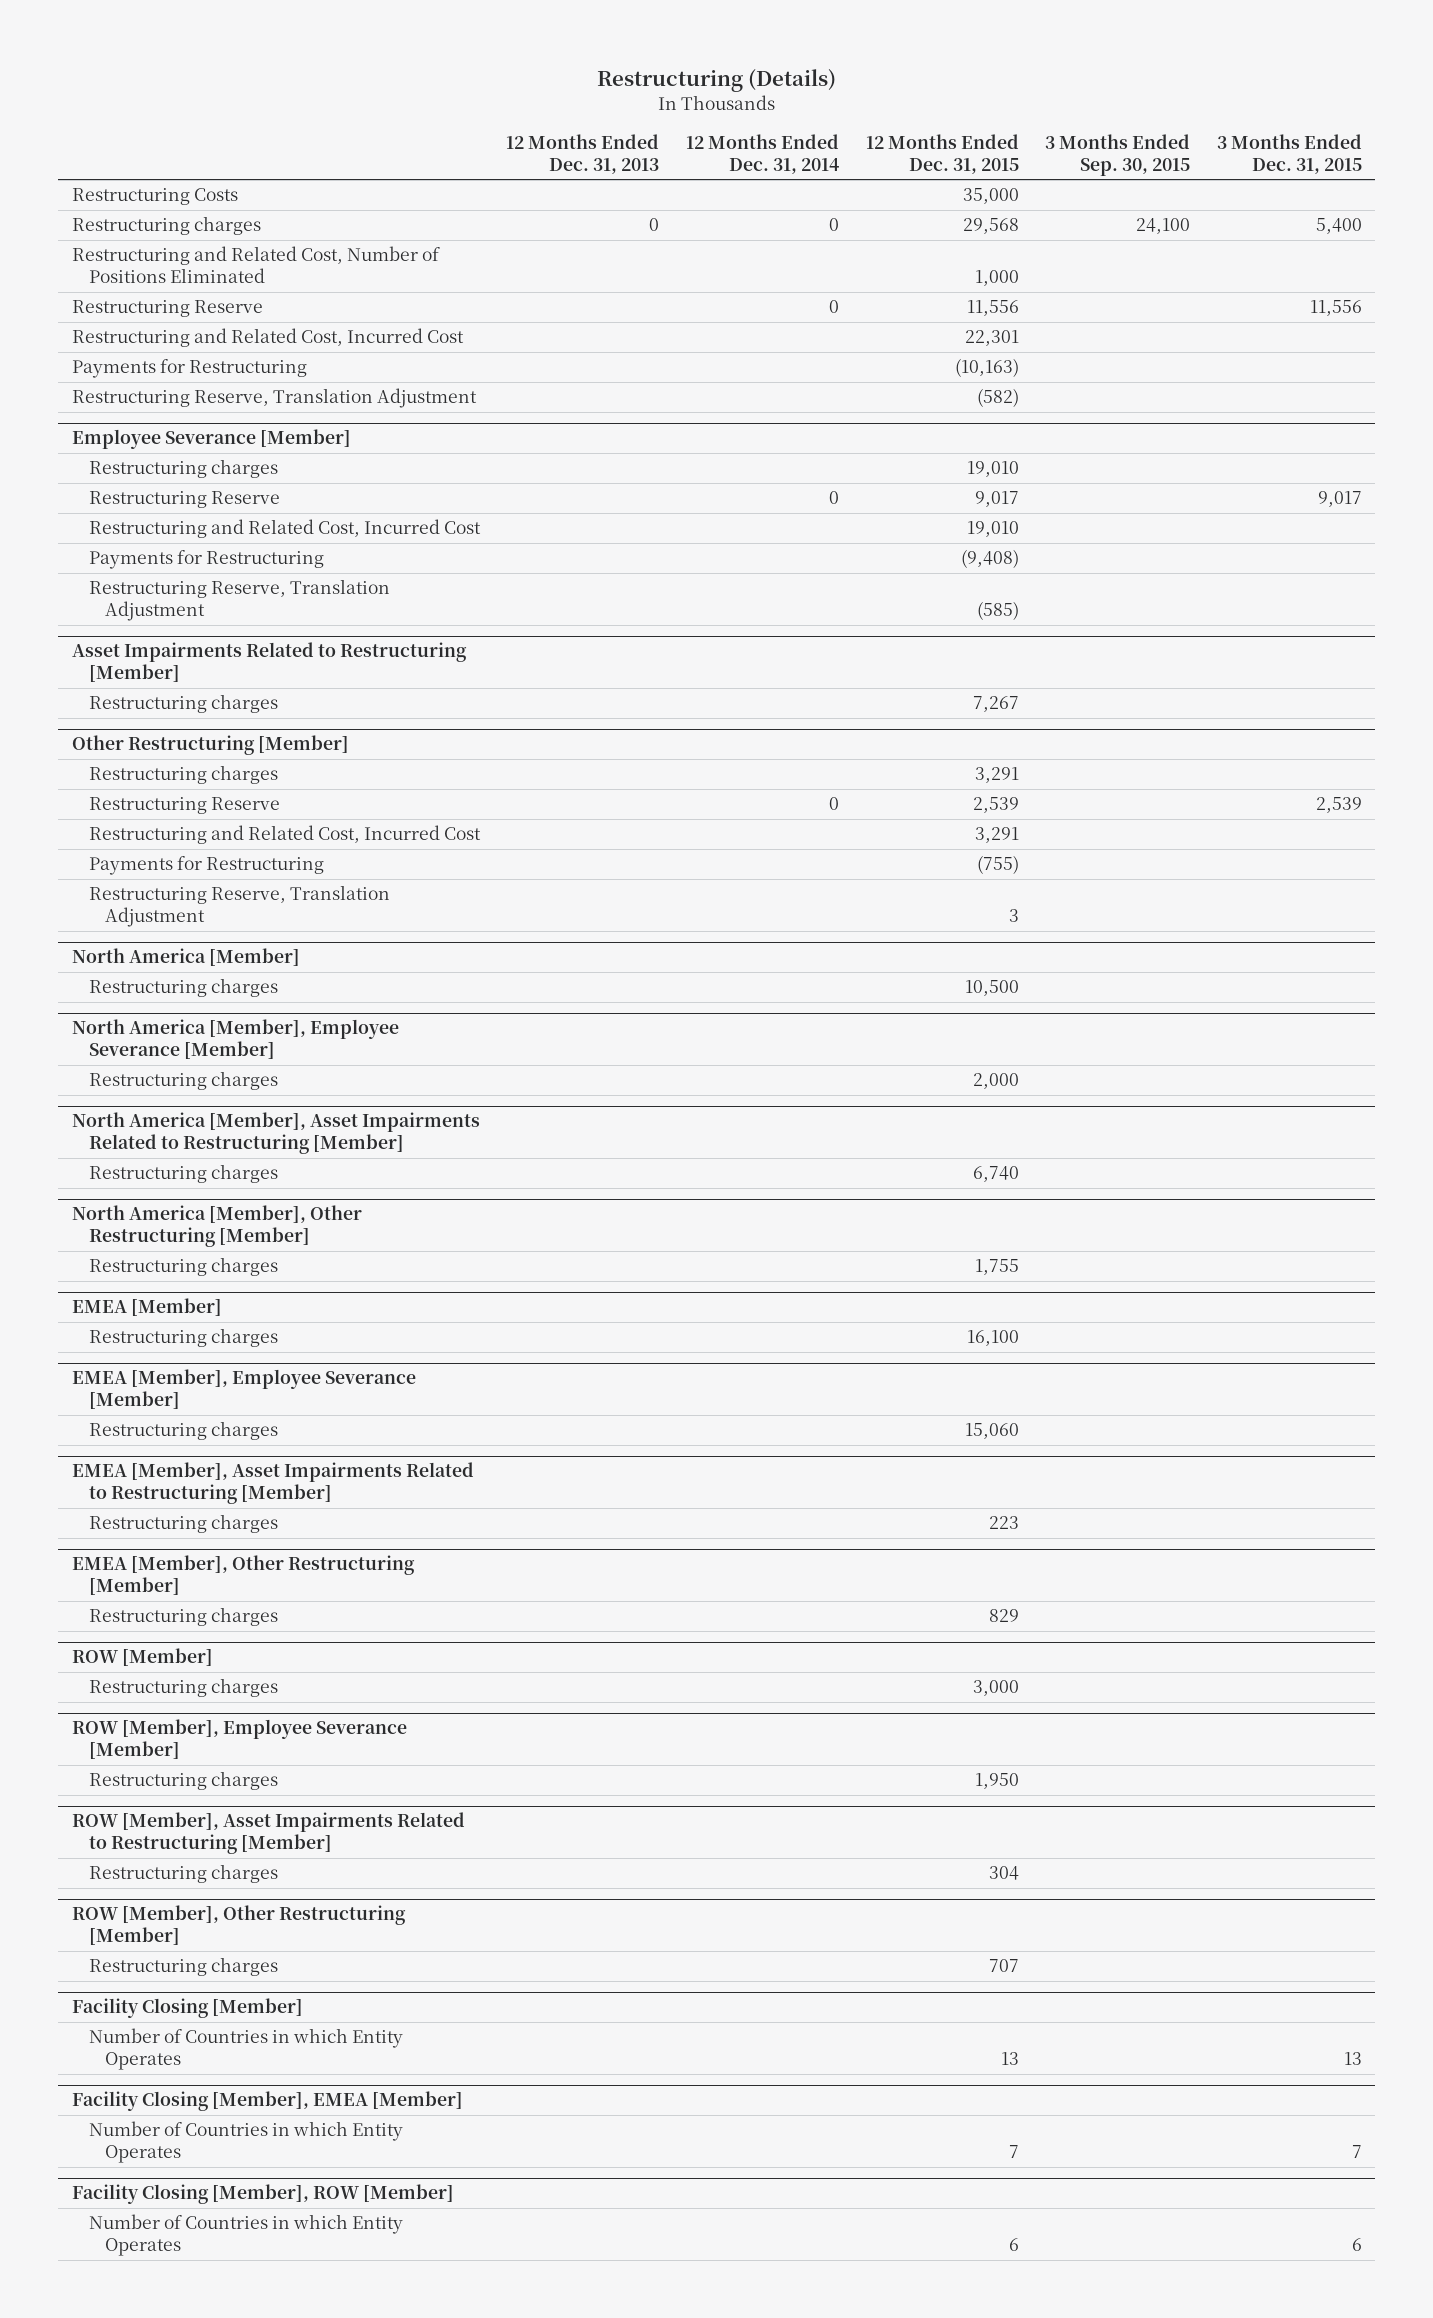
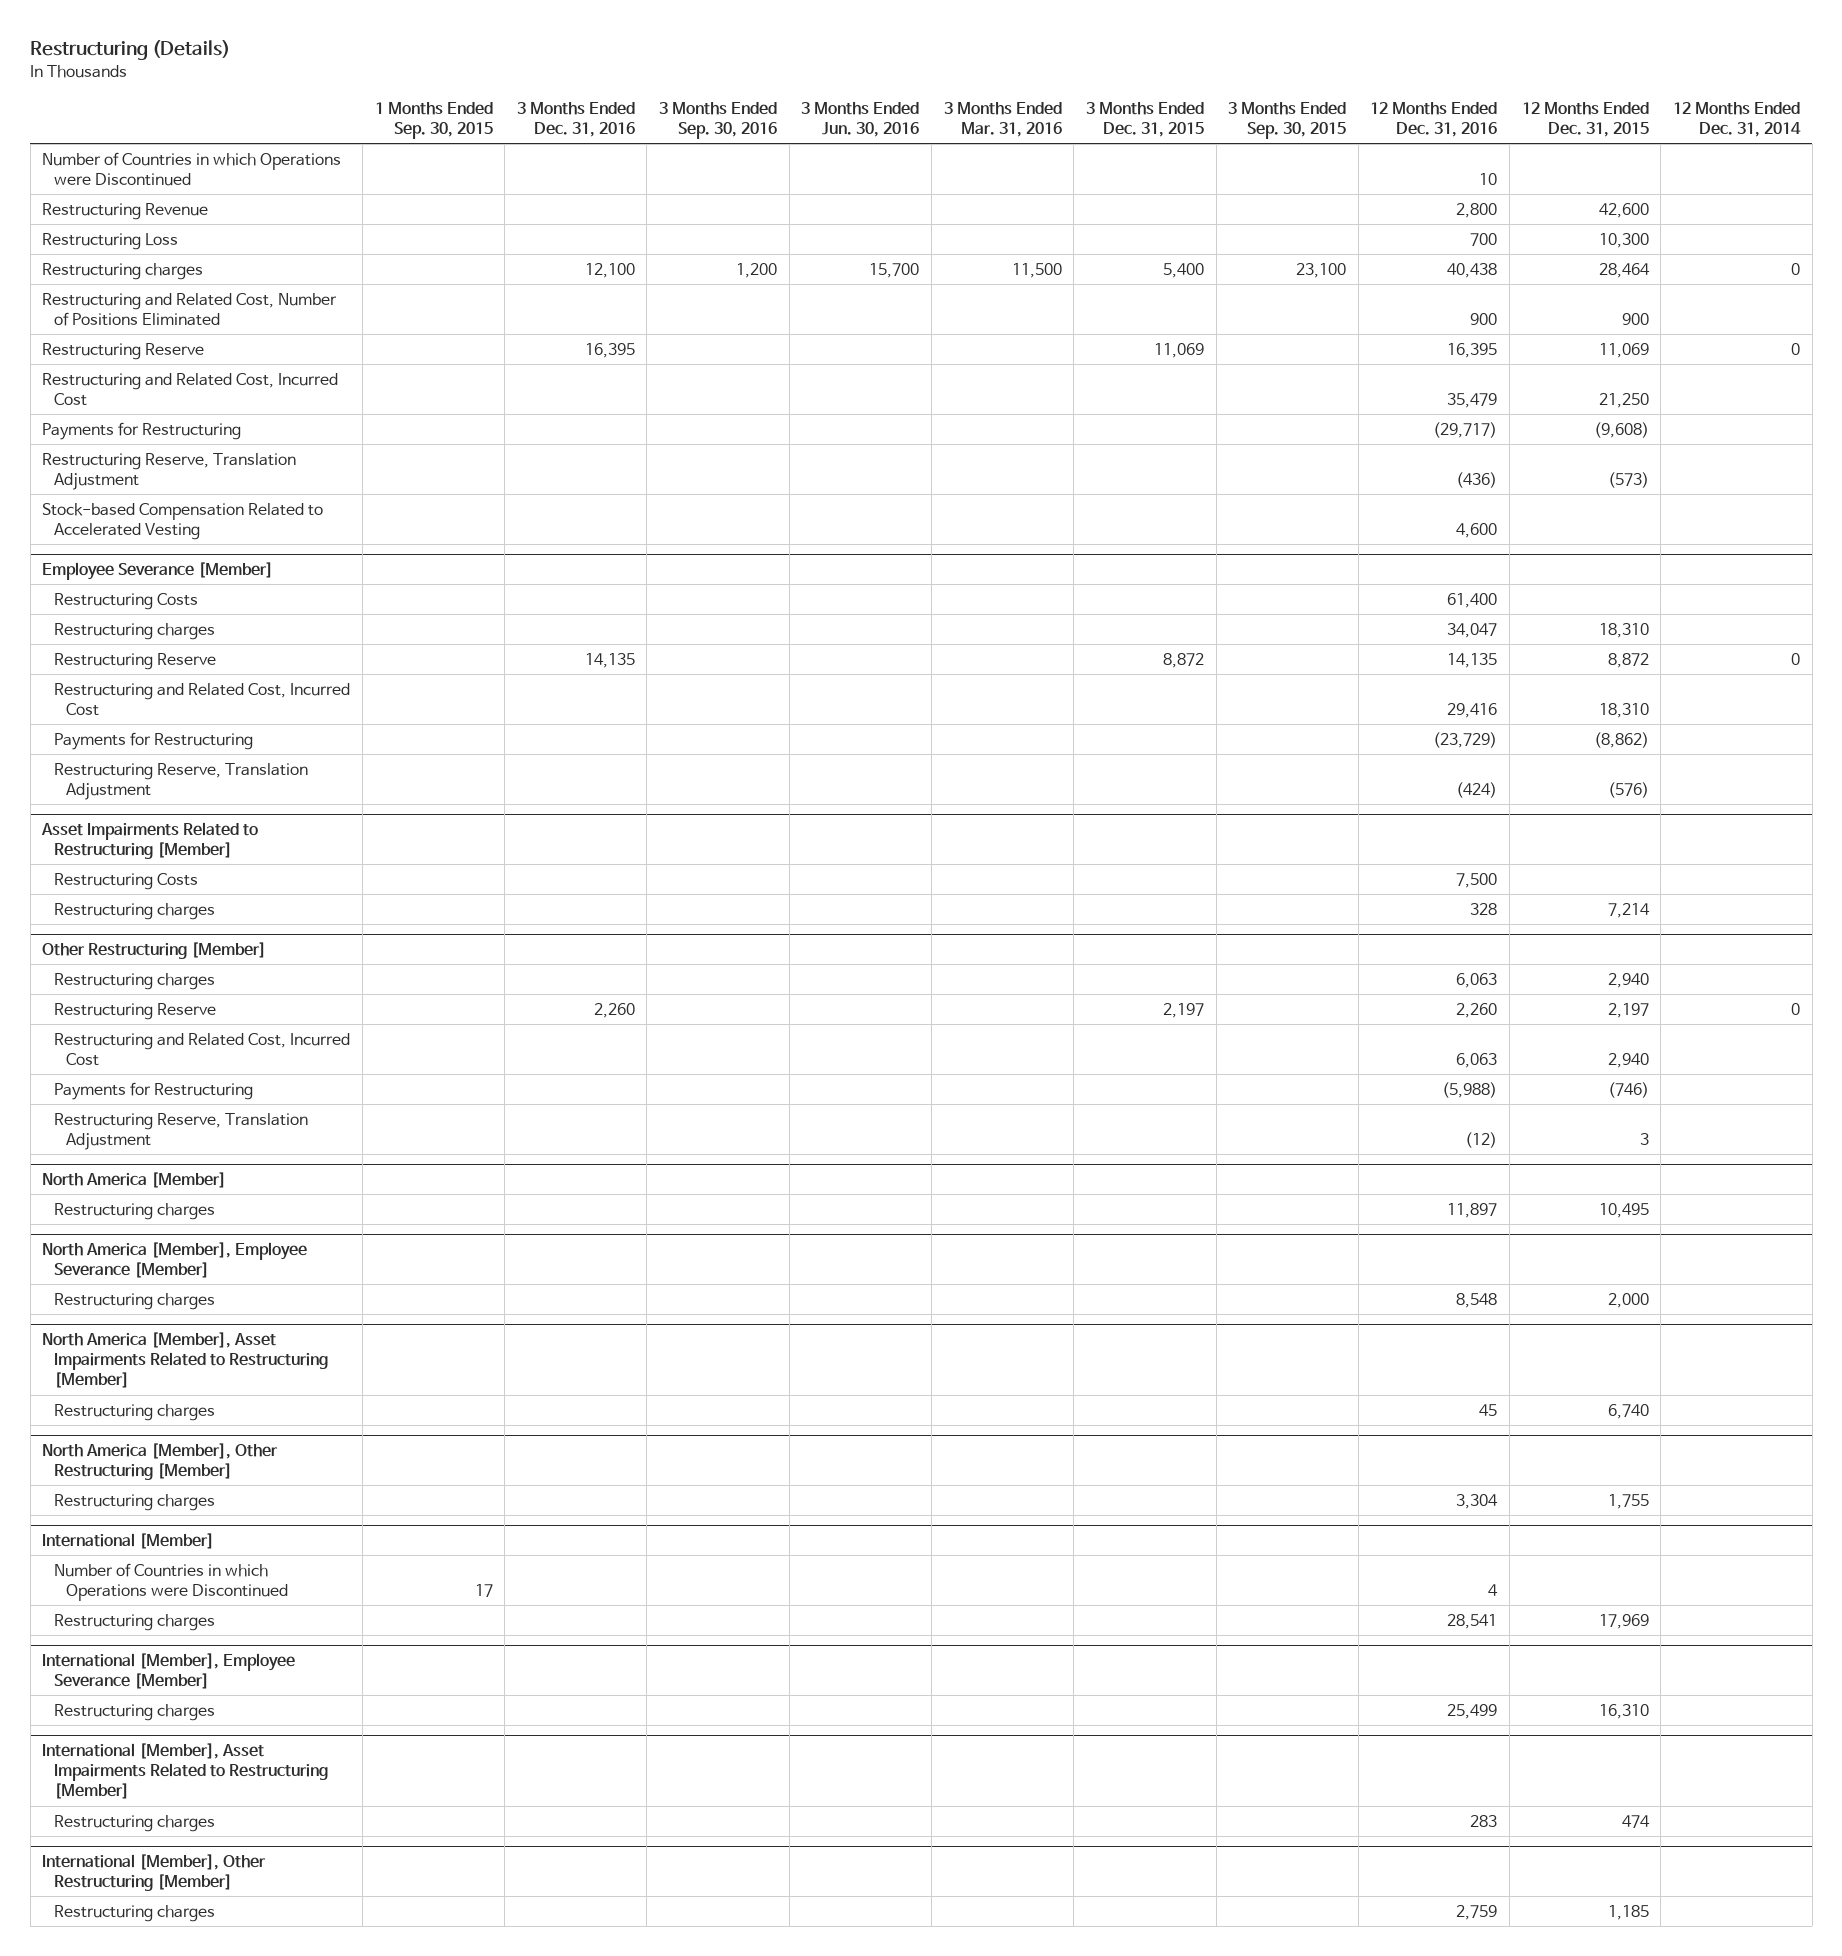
- | 12 Months Ended Dec. 31, 2013 | 12 Months Ended Dec. 31, 2014 | 12 Months Ended Dec. 31, 2015 | 3 Months Ended Sep. 30, 2015 | 3 Months Ended Dec. 31, 2015
+ | 1 Months Ended Sep. 30, 2015 | 3 Months Ended Dec. 31, 2016 | 3 Months Ended Sep. 30, 2016 | 3 Months Ended Jun. 30, 2016 | 3 Months Ended Mar. 31, 2016 | 3 Months Ended Dec. 31, 2015 | 3 Months Ended Sep. 30, 2015 | 12 Months Ended Dec. 31, 2016 | 12 Months Ended Dec. 31, 2015 | 12 Months Ended Dec. 31, 2014
- Restructuring Costs | | | 35,000 | |
- Restructuring charges | 0 | 0 | 29,568 | 24,100 | 5,400
- Restructuring and Related Cost, Number of Positions Eliminated | | | 1,000 | |
- Restructuring Reserve | | 0 | 11,556 | | 11,556
- Restructuring and Related Cost, Incurred Cost | | | 22,301 | |
- Payments for Restructuring | | | (10,163) | |
- Restructuring Reserve, Translation Adjustment | | | (582) | |
+ Number of Countries in which Operations were Discontinued | | | | | | | | 10 | |
+ Restructuring Revenue | | | | | | | | 2,800 | 42,600 |
+ Restructuring Loss | | | | | | | | 700 | 10,300 |
+ Restructuring charges | | 12,100 | 1,200 | 15,700 | 11,500 | 5,400 | 23,100 | 40,438 | 28,464 | 0
+ Restructuring and Related Cost, Number of Positions Eliminated | | | | | | | | 900 | 900 |
+ Restructuring Reserve | | 16,395 | | | | 11,069 | | 16,395 | 11,069 | 0
+ Restructuring and Related Cost, Incurred Cost | | | | | | | | 35,479 | 21,250 |
+ Payments for Restructuring | | | | | | | | (29,717) | (9,608) |
+ Restructuring Reserve, Translation Adjustment | | | | | | | | (436) | (573) |
+ Stock-based Compensation Related to Accelerated Vesting | | | | | | | | 4,600 | |
@ Employee Severance [Member]
- Restructuring charges | | | 19,010 | |
- Restructuring Reserve | | 0 | 9,017 | | 9,017
- Restructuring and Related Cost, Incurred Cost | | | 19,010 | |
- Payments for Restructuring | | | (9,408) | |
- Restructuring Reserve, Translation Adjustment | | | (585) | |
+ Restructuring Costs | | | | | | | | 61,400 | |
+ Restructuring charges | | | | | | | | 34,047 | 18,310 |
+ Restructuring Reserve | | 14,135 | | | | 8,872 | | 14,135 | 8,872 | 0
+ Restructuring and Related Cost, Incurred Cost | | | | | | | | 29,416 | 18,310 |
+ Payments for Restructuring | | | | | | | | (23,729) | (8,862) |
+ Restructuring Reserve, Translation Adjustment | | | | | | | | (424) | (576) |
@ Asset Impairments Related to Restructuring [Member]
- Restructuring charges | | | 7,267 | |
+ Restructuring Costs | | | | | | | | 7,500 | |
+ Restructuring charges | | | | | | | | 328 | 7,214 |
@ Other Restructuring [Member]
- Restructuring charges | | | 3,291 | |
- Restructuring Reserve | | 0 | 2,539 | | 2,539
- Restructuring and Related Cost, Incurred Cost | | | 3,291 | |
- Payments for Restructuring | | | (755) | |
+ Restructuring charges | | | | | | | | 6,063 | 2,940 |
+ Restructuring Reserve | | 2,260 | | | | 2,197 | | 2,260 | 2,197 | 0
+ Restructuring and Related Cost, Incurred Cost | | | | | | | | 6,063 | 2,940 |
+ Payments for Restructuring | | | | | | | | (5,988) | (746) |
@ North America [Member]
- Restructuring charges | | | 10,500 | |
+ Restructuring charges | | | | | | | | 11,897 | 10,495 |
- EMEA [Member]
- Restructuring charges | | | 16,100 | |
- EMEA [Member], Employee Severance [Member]
- Restructuring charges | | | 15,060 | |
- EMEA [Member], Asset Impairments Related to Restructuring [Member]
- Restructuring charges | | | 223 | |
- EMEA [Member], Other Restructuring [Member]
- Restructuring charges | | | 829 | |
- ROW [Member]
- Restructuring charges | | | 3,000 | |
- ROW [Member], Employee Severance [Member]
- Restructuring charges | | | 1,950 | |
- ROW [Member], Asset Impairments Related to Restructuring [Member]
- Restructuring charges | | | 304 | |
- ROW [Member], Other Restructuring [Member]
- Restructuring charges | | | 707 | |
- Facility Closing [Member]
- Number of Countries in which Entity Operates | | | 13 | | 13
- Facility Closing [Member], EMEA [Member]
- Number of Countries in which Entity Operates | | | 7 | | 7
- Facility Closing [Member], ROW [Member]
- Number of Countries in which Entity Operates | | | 6 | | 6
+ International [Member]
+ Number of Countries in which Operations were Discontinued | 17 | | | | | | | 4 | |
+ Restructuring charges | | | | | | | | 28,541 | 17,969 |
+ International [Member], Employee Severance [Member]
+ Restructuring charges | | | | | | | | 25,499 | 16,310 |
+ International [Member], Asset Impairments Related to Restructuring [Member]
+ Restructuring charges | | | | | | | | 283 | 474 |
+ International [Member], Other Restructuring [Member]
+ Restructuring charges | | | | | | | | 2,759 | 1,185 |

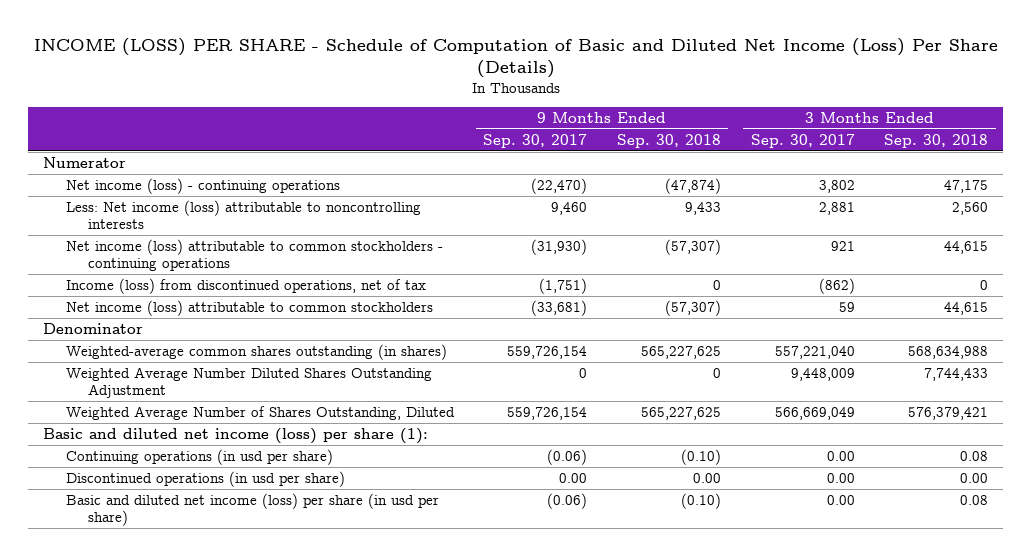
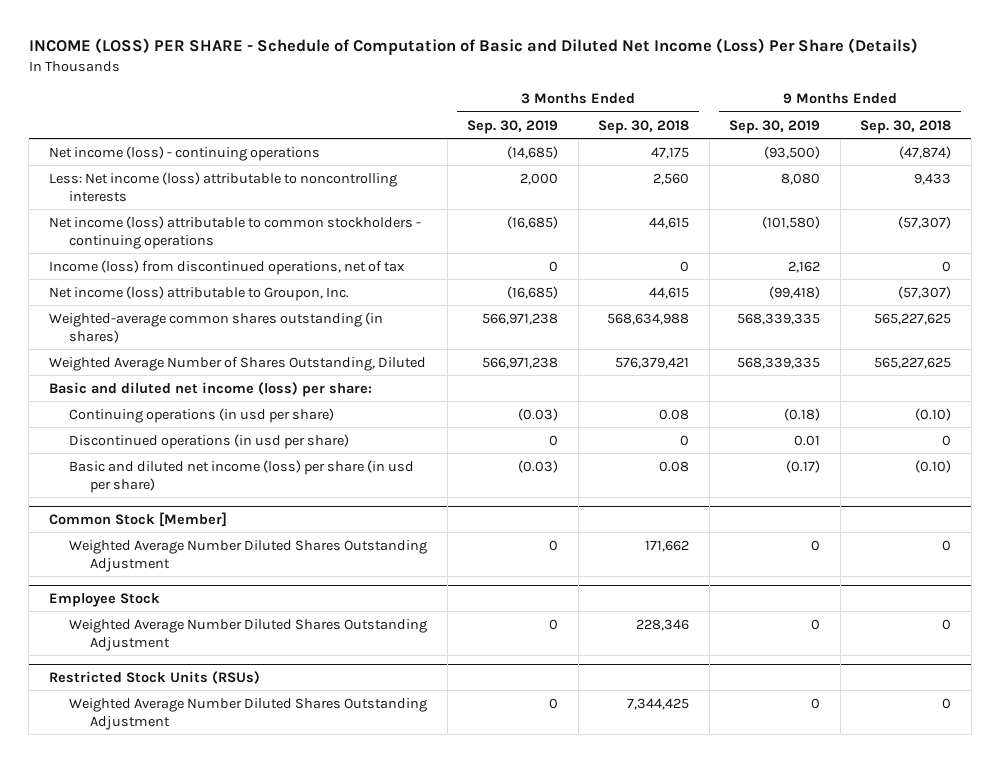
- | 9 Months Ended Sep. 30, 2017 | 9 Months Ended Sep. 30, 2018 | 3 Months Ended Sep. 30, 2017 | 3 Months Ended Sep. 30, 2018
+ | 3 Months Ended Sep. 30, 2019 | 3 Months Ended Sep. 30, 2018 | 9 Months Ended Sep. 30, 2019 | 9 Months Ended Sep. 30, 2018
- Numerator
- Net income (loss) attributable to common stockholders | (33,681) | (57,307) | 59 | 44,615
- Denominator
+ Net income (loss) attributable to Groupon, Inc. | (16,685) | 44,615 | (99,418) | (57,307)
- Weighted Average Number Diluted Shares Outstanding Adjustment | 0 | 0 | 9,448,009 | 7,744,433
- Basic and diluted net income (loss) per share (1):
+ Basic and diluted net income (loss) per share:
- Discontinued operations (in usd per share) | 0.00 | 0.00 | 0.00 | 0.00
+ Discontinued operations (in usd per share) | 0 | 0 | 0.01 | 0
+ Common Stock [Member]
+ Weighted Average Number Diluted Shares Outstanding Adjustment | 0 | 171,662 | 0 | 0
+ Employee Stock
+ Weighted Average Number Diluted Shares Outstanding Adjustment | 0 | 228,346 | 0 | 0
+ Restricted Stock Units (RSUs)
+ Weighted Average Number Diluted Shares Outstanding Adjustment | 0 | 7,344,425 | 0 | 0

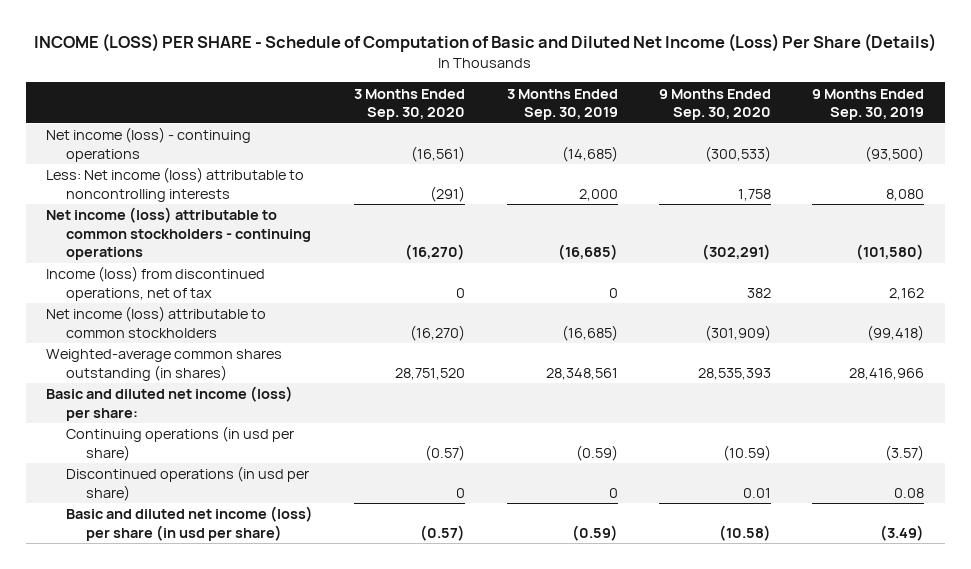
- | 3 Months Ended Sep. 30, 2019 | 3 Months Ended Sep. 30, 2018 | 9 Months Ended Sep. 30, 2019 | 9 Months Ended Sep. 30, 2018
+ | 3 Months Ended Sep. 30, 2020 | 3 Months Ended Sep. 30, 2019 | 9 Months Ended Sep. 30, 2020 | 9 Months Ended Sep. 30, 2019
- Net income (loss) attributable to Groupon, Inc. | (16,685) | 44,615 | (99,418) | (57,307)
- Weighted-average common shares outstanding (in shares) | 566,971,238 | 568,634,988 | 568,339,335 | 565,227,625
- Weighted Average Number of Shares Outstanding, Diluted | 566,971,238 | 576,379,421 | 568,339,335 | 565,227,625
+ Net income (loss) attributable to common stockholders | (16,270) | (16,685) | (301,909) | (99,418)
+ Weighted-average common shares outstanding (in shares) | 28,751,520 | 28,348,561 | 28,535,393 | 28,416,966
- Continuing operations (in usd per share) | (0.03) | 0.08 | (0.18) | (0.10)
- Discontinued operations (in usd per share) | 0 | 0 | 0.01 | 0
- Basic and diluted net income (loss) per share (in usd per share) | (0.03) | 0.08 | (0.17) | (0.10)
- Common Stock [Member]
- Weighted Average Number Diluted Shares Outstanding Adjustment | 0 | 171,662 | 0 | 0
- Employee Stock
- Weighted Average Number Diluted Shares Outstanding Adjustment | 0 | 228,346 | 0 | 0
- Restricted Stock Units (RSUs)
- Weighted Average Number Diluted Shares Outstanding Adjustment | 0 | 7,344,425 | 0 | 0
+ Continuing operations (in usd per share) | (0.57) | (0.59) | (10.59) | (3.57)
+ Discontinued operations (in usd per share) | 0 | 0 | 0.01 | 0.08
+ Basic and diluted net income (loss) per share (in usd per share) | (0.57) | (0.59) | (10.58) | (3.49)

